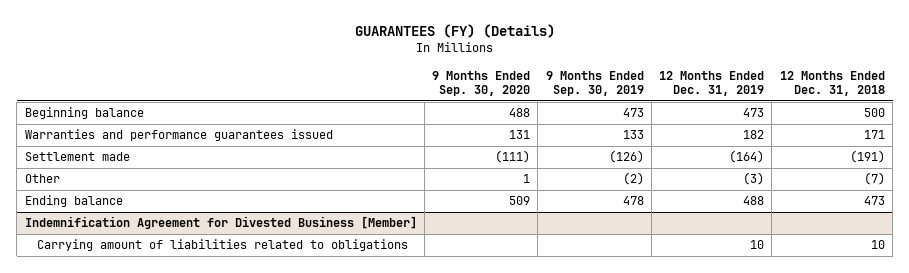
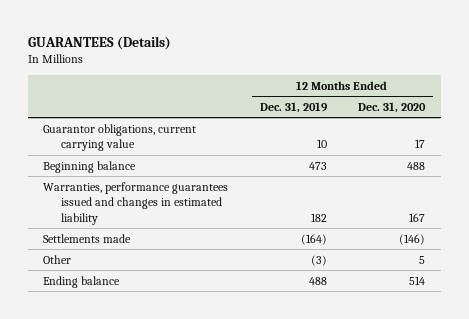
- GUARANTEES (FY) (Details)
+ GUARANTEES (Details)
- | 9 Months Ended Sep. 30, 2020 | 9 Months Ended Sep. 30, 2019 | 12 Months Ended Dec. 31, 2019 | 12 Months Ended Dec. 31, 2018
+ | 12 Months Ended Dec. 31, 2019 | 12 Months Ended Dec. 31, 2020
+ Guarantor obligations, current carrying value | 10 | 17
- Warranties and performance guarantees issued | 131 | 133 | 182 | 171
- Settlement made | (111) | (126) | (164) | (191)
+ Warranties, performance guarantees issued and changes in estimated liability | 182 | 167
+ Settlements made | (164) | (146)
- Indemnification Agreement for Divested Business [Member]
- Carrying amount of liabilities related to obligations | | | 10 | 10

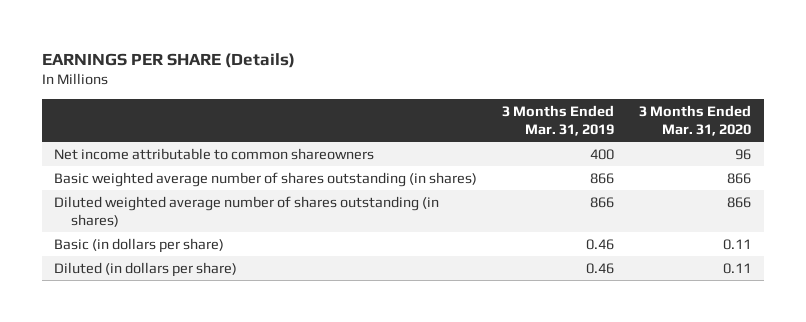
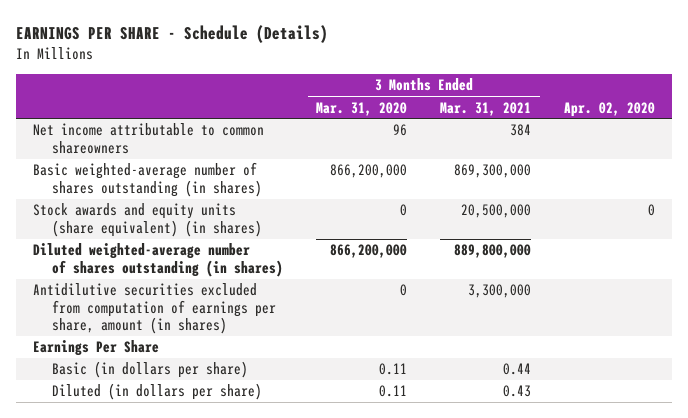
- EARNINGS PER SHARE (Details)
+ EARNINGS PER SHARE - Schedule (Details)
- | 3 Months Ended Mar. 31, 2019 | 3 Months Ended Mar. 31, 2020
+ | 3 Months Ended Mar. 31, 2020 | 3 Months Ended Mar. 31, 2021 | Apr. 02, 2020
- Basic weighted average number of shares outstanding (in shares) | 866 | 866
- Diluted weighted average number of shares outstanding (in shares) | 866 | 866
+ Basic weighted-average number of shares outstanding (in shares) | 866,200,000 | 869,300,000 |
+ Stock awards and equity units (share equivalent) (in shares) | 0 | 20,500,000 | 0
+ Diluted weighted-average number of shares outstanding (in shares) | 866,200,000 | 889,800,000 |
+ Antidilutive securities excluded from computation of earnings per share, amount (in shares) | 0 | 3,300,000 |
+ Earnings Per Share

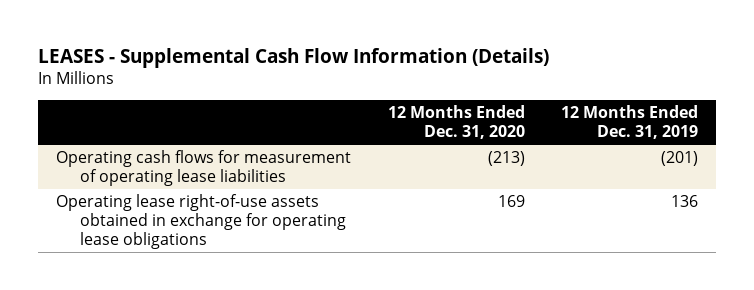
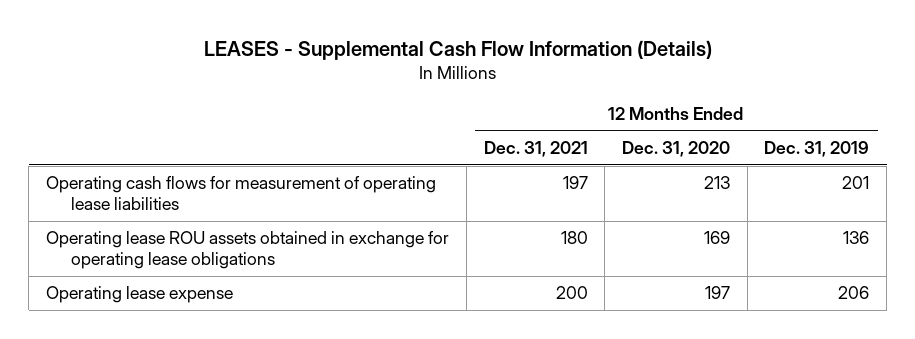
- | 12 Months Ended Dec. 31, 2020 | 12 Months Ended Dec. 31, 2019
+ | 12 Months Ended Dec. 31, 2021 | 12 Months Ended Dec. 31, 2020 | 12 Months Ended Dec. 31, 2019
- Operating cash flows for measurement of operating lease liabilities | (213) | (201)
- Operating lease right-of-use assets obtained in exchange for operating lease obligations | 169 | 136
+ Operating cash flows for measurement of operating lease liabilities | 197 | 213 | 201
+ Operating lease ROU assets obtained in exchange for operating lease obligations | 180 | 169 | 136
+ Operating lease expense | 200 | 197 | 206

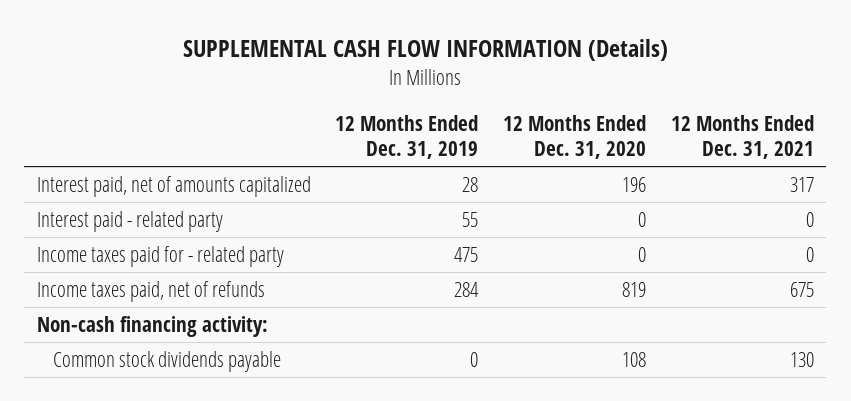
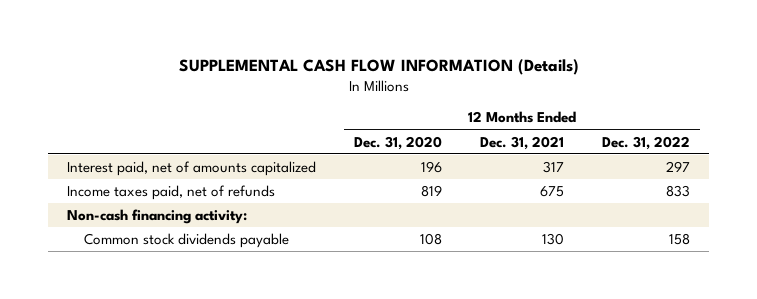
- | 12 Months Ended Dec. 31, 2019 | 12 Months Ended Dec. 31, 2020 | 12 Months Ended Dec. 31, 2021
+ | 12 Months Ended Dec. 31, 2020 | 12 Months Ended Dec. 31, 2021 | 12 Months Ended Dec. 31, 2022
- Interest paid - related party | 55 | 0 | 0
- Income taxes paid for - related party | 475 | 0 | 0

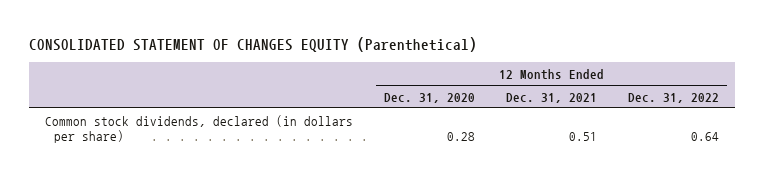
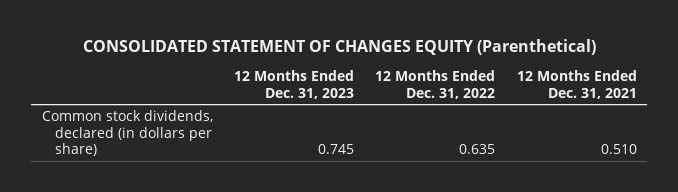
- | 12 Months Ended Dec. 31, 2020 | 12 Months Ended Dec. 31, 2021 | 12 Months Ended Dec. 31, 2022
+ | 12 Months Ended Dec. 31, 2023 | 12 Months Ended Dec. 31, 2022 | 12 Months Ended Dec. 31, 2021
- Common stock dividends, declared (in dollars per share) | 0.28 | 0.51 | 0.64
+ Common stock dividends, declared (in dollars per share) | 0.745 | 0.635 | 0.510

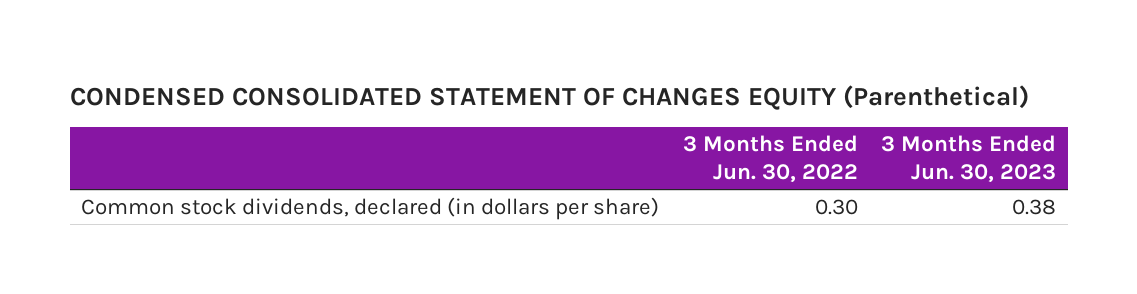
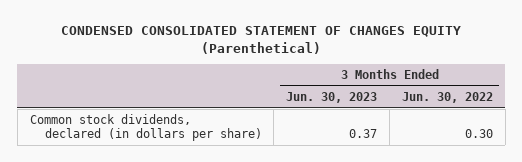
- | 3 Months Ended Jun. 30, 2022 | 3 Months Ended Jun. 30, 2023
+ | 3 Months Ended Jun. 30, 2023 | 3 Months Ended Jun. 30, 2022
- Common stock dividends, declared (in dollars per share) | 0.30 | 0.38
+ Common stock dividends, declared (in dollars per share) | 0.37 | 0.30

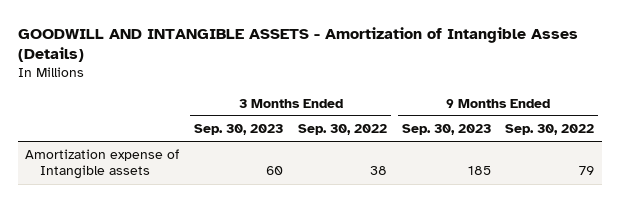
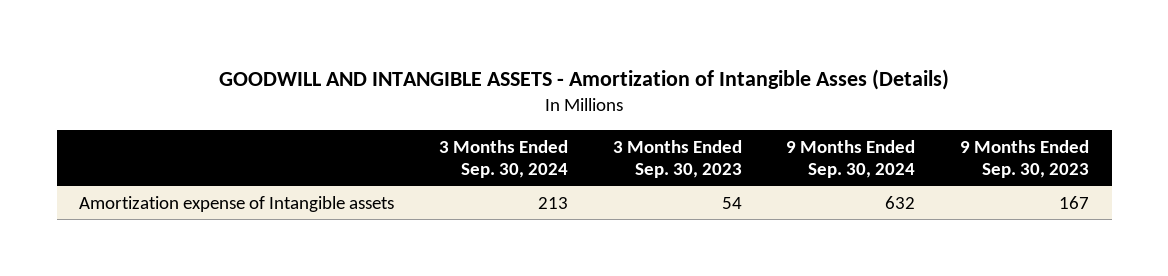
- | 3 Months Ended Sep. 30, 2023 | 3 Months Ended Sep. 30, 2022 | 9 Months Ended Sep. 30, 2023 | 9 Months Ended Sep. 30, 2022
+ | 3 Months Ended Sep. 30, 2024 | 3 Months Ended Sep. 30, 2023 | 9 Months Ended Sep. 30, 2024 | 9 Months Ended Sep. 30, 2023
- Amortization expense of Intangible assets | 60 | 38 | 185 | 79
+ Amortization expense of Intangible assets | 213 | 54 | 632 | 167

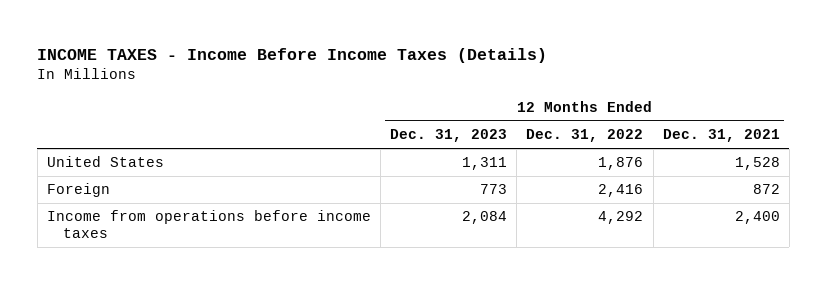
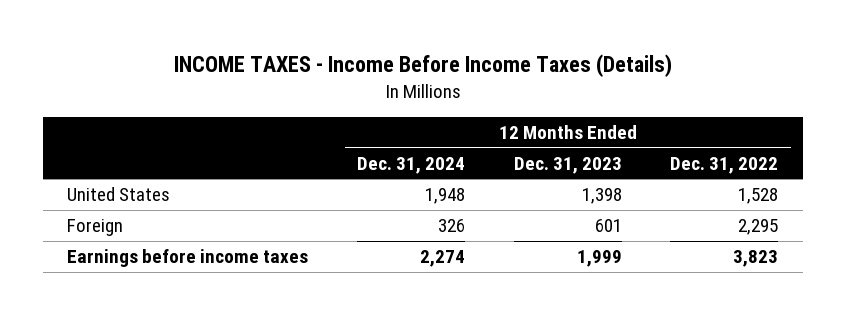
- | 12 Months Ended Dec. 31, 2023 | 12 Months Ended Dec. 31, 2022 | 12 Months Ended Dec. 31, 2021
+ | 12 Months Ended Dec. 31, 2024 | 12 Months Ended Dec. 31, 2023 | 12 Months Ended Dec. 31, 2022
- United States | 1,311 | 1,876 | 1,528
- Foreign | 773 | 2,416 | 872
- Income from operations before income taxes | 2,084 | 4,292 | 2,400
+ United States | 1,948 | 1,398 | 1,528
+ Foreign | 326 | 601 | 2,295
+ Earnings before income taxes | 2,274 | 1,999 | 3,823

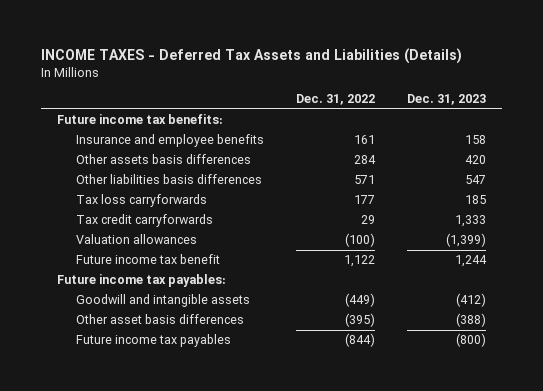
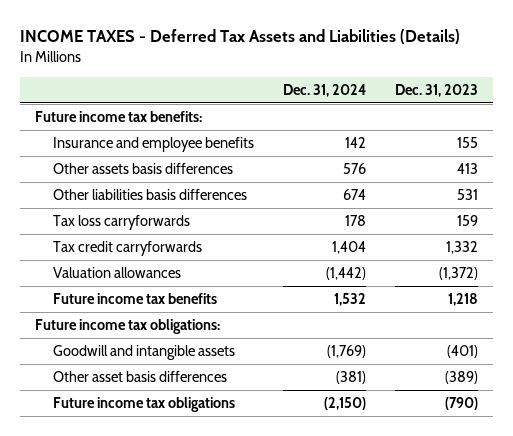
- | Dec. 31, 2022 | Dec. 31, 2023
+ | Dec. 31, 2024 | Dec. 31, 2023
- Insurance and employee benefits | 161 | 158
- Other assets basis differences | 284 | 420
- Other liabilities basis differences | 571 | 547
- Tax loss carryforwards | 177 | 185
- Tax credit carryforwards | 29 | 1,333
- Valuation allowances | (100) | (1,399)
- Future income tax benefit | 1,122 | 1,244
- Future income tax payables:
- Goodwill and intangible assets | (449) | (412)
- Other asset basis differences | (395) | (388)
- Future income tax payables | (844) | (800)
+ Insurance and employee benefits | 142 | 155
+ Other assets basis differences | 576 | 413
+ Other liabilities basis differences | 674 | 531
+ Tax loss carryforwards | 178 | 159
+ Tax credit carryforwards | 1,404 | 1,332
+ Valuation allowances | (1,442) | (1,372)
+ Future income tax benefits | 1,532 | 1,218
+ Future income tax obligations:
+ Goodwill and intangible assets | (1,769) | (401)
+ Other asset basis differences | (381) | (389)
+ Future income tax obligations | (2,150) | (790)

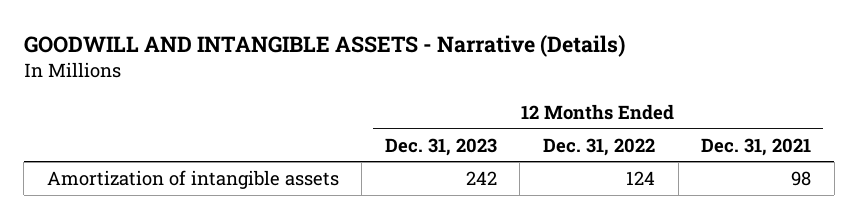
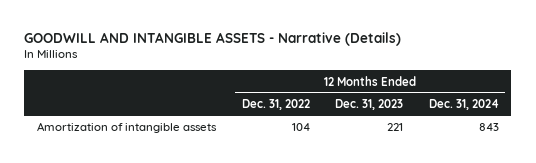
- | 12 Months Ended Dec. 31, 2023 | 12 Months Ended Dec. 31, 2022 | 12 Months Ended Dec. 31, 2021
+ | 12 Months Ended Dec. 31, 2022 | 12 Months Ended Dec. 31, 2023 | 12 Months Ended Dec. 31, 2024
- Amortization of intangible assets | 242 | 124 | 98
+ Amortization of intangible assets | 104 | 221 | 843

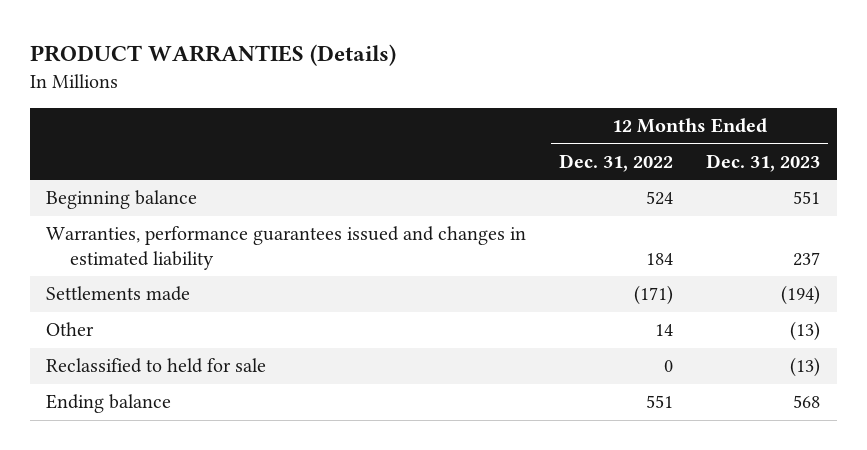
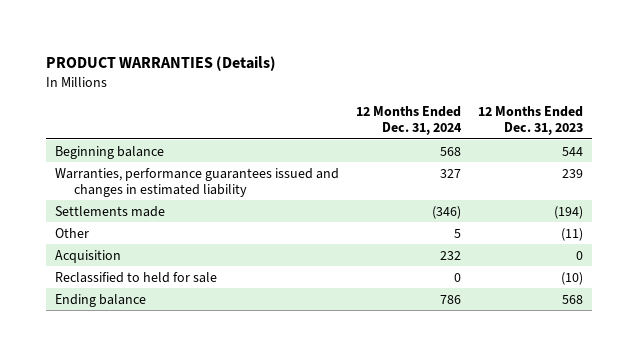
- | 12 Months Ended Dec. 31, 2022 | 12 Months Ended Dec. 31, 2023
+ | 12 Months Ended Dec. 31, 2024 | 12 Months Ended Dec. 31, 2023
- Beginning balance | 524 | 551
- Warranties, performance guarantees issued and changes in estimated liability | 184 | 237
+ Beginning balance | 568 | 544
+ Warranties, performance guarantees issued and changes in estimated liability | 327 | 239
- Other | 14 | (13)
- Reclassified to held for sale | 0 | (13)
+ Other | 5 | (11)
+ Acquisition | 232 | 0
+ Reclassified to held for sale | 0 | (10)

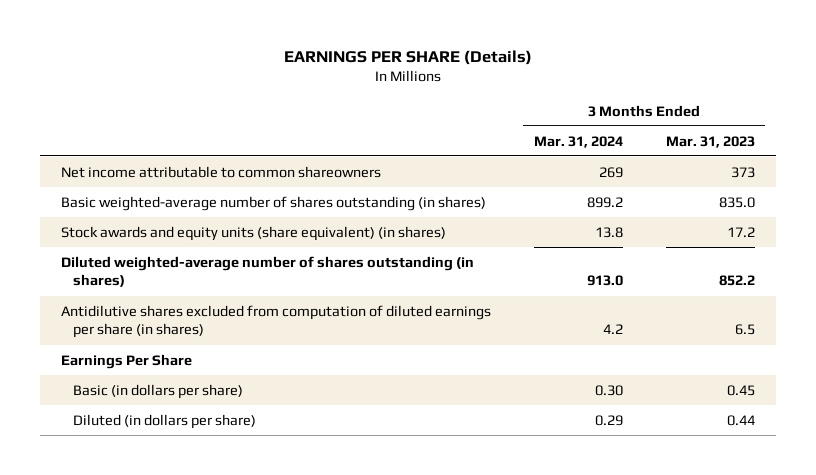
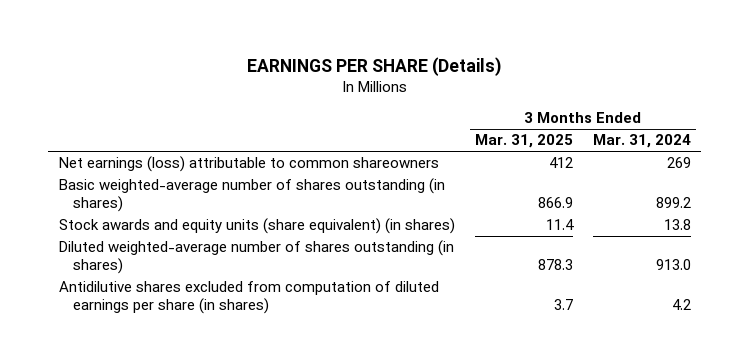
- | 3 Months Ended Mar. 31, 2024 | 3 Months Ended Mar. 31, 2023
+ | 3 Months Ended Mar. 31, 2025 | 3 Months Ended Mar. 31, 2024
- Net income attributable to common shareowners | 269 | 373
+ Net earnings (loss) attributable to common shareowners | 412 | 269
- Earnings Per Share
- Basic (in dollars per share) | 0.30 | 0.45
- Diluted (in dollars per share) | 0.29 | 0.44

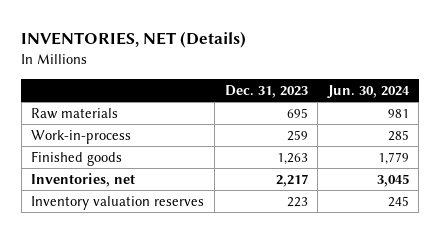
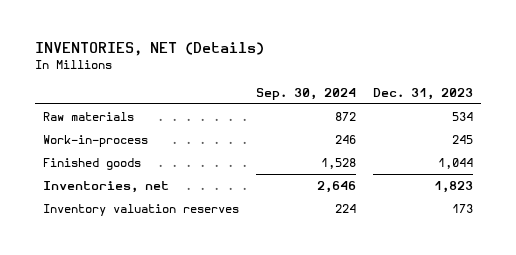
- | Dec. 31, 2023 | Jun. 30, 2024
+ | Sep. 30, 2024 | Dec. 31, 2023
- Raw materials | 695 | 981
- Work-in-process | 259 | 285
- Finished goods | 1,263 | 1,779
- Inventories, net | 2,217 | 3,045
- Inventory valuation reserves | 223 | 245
+ Raw materials | 872 | 534
+ Work-in-process | 246 | 245
+ Finished goods | 1,528 | 1,044
+ Inventories, net | 2,646 | 1,823
+ Inventory valuation reserves | 224 | 173

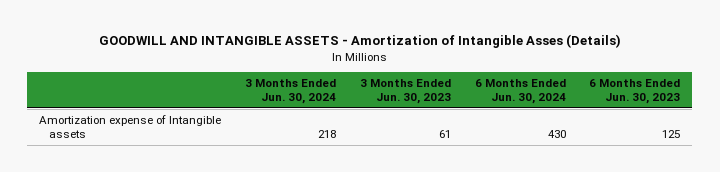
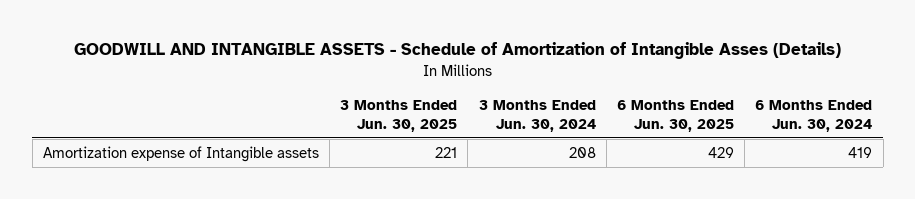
- GOODWILL AND INTANGIBLE ASSETS - Amortization of Intangible Asses (Details)
+ GOODWILL AND INTANGIBLE ASSETS - Schedule of Amortization of Intangible Asses (Details)
- | 3 Months Ended Jun. 30, 2024 | 3 Months Ended Jun. 30, 2023 | 6 Months Ended Jun. 30, 2024 | 6 Months Ended Jun. 30, 2023
+ | 3 Months Ended Jun. 30, 2025 | 3 Months Ended Jun. 30, 2024 | 6 Months Ended Jun. 30, 2025 | 6 Months Ended Jun. 30, 2024
- Amortization expense of Intangible assets | 218 | 61 | 430 | 125
+ Amortization expense of Intangible assets | 221 | 208 | 429 | 419

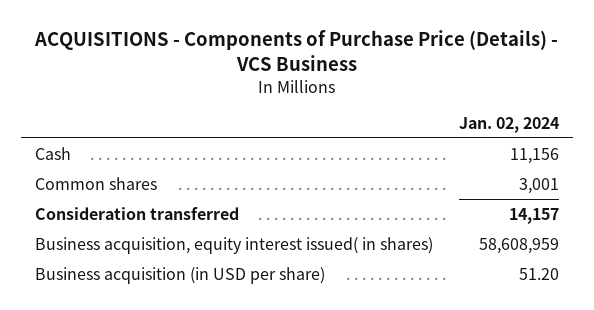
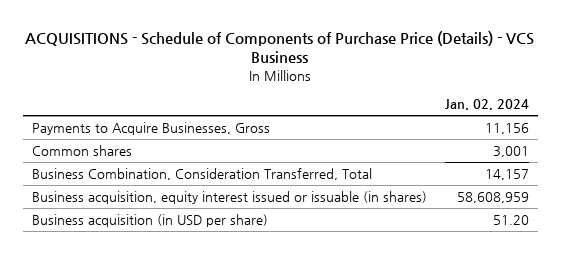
- ACQUISITIONS - Components of Purchase Price (Details) - VCS Business
+ ACQUISITIONS - Schedule of Components of Purchase Price (Details) - VCS Business
- Cash | 11,156
+ Payments to Acquire Businesses, Gross | 11,156
- Consideration transferred | 14,157
- Business acquisition, equity interest issued( in shares) | 58,608,959
+ Business Combination, Consideration Transferred, Total | 14,157
+ Business acquisition, equity interest issued or issuable (in shares) | 58,608,959

